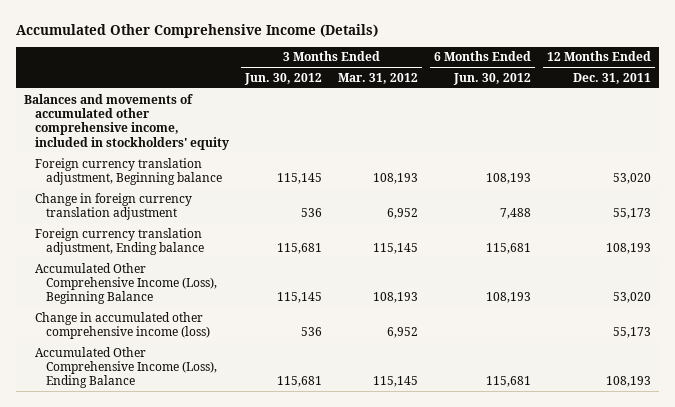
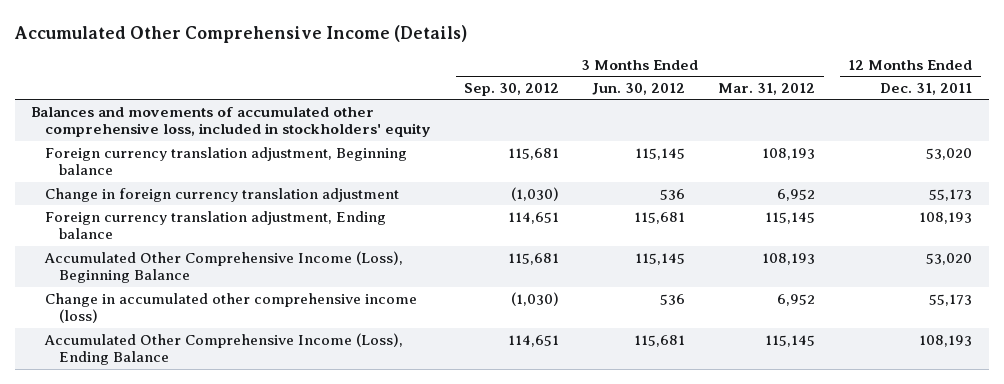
- | 3 Months Ended Jun. 30, 2012 | 3 Months Ended Mar. 31, 2012 | 6 Months Ended Jun. 30, 2012 | 12 Months Ended Dec. 31, 2011
+ | 3 Months Ended Sep. 30, 2012 | 3 Months Ended Jun. 30, 2012 | 3 Months Ended Mar. 31, 2012 | 12 Months Ended Dec. 31, 2011
- Balances and movements of accumulated other comprehensive income, included in stockholders' equity
+ Balances and movements of accumulated other comprehensive loss, included in stockholders' equity

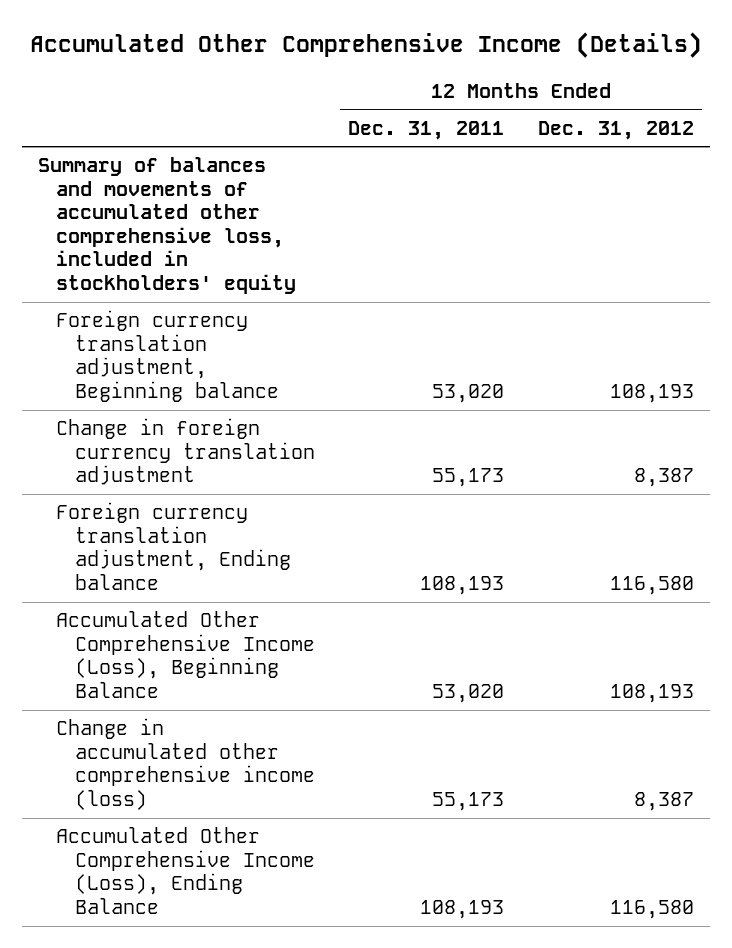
- | 3 Months Ended Sep. 30, 2012 | 3 Months Ended Jun. 30, 2012 | 3 Months Ended Mar. 31, 2012 | 12 Months Ended Dec. 31, 2011
+ | 12 Months Ended Dec. 31, 2011 | 12 Months Ended Dec. 31, 2012
- Balances and movements of accumulated other comprehensive loss, included in stockholders' equity
+ Summary of balances and movements of accumulated other comprehensive loss, included in stockholders' equity

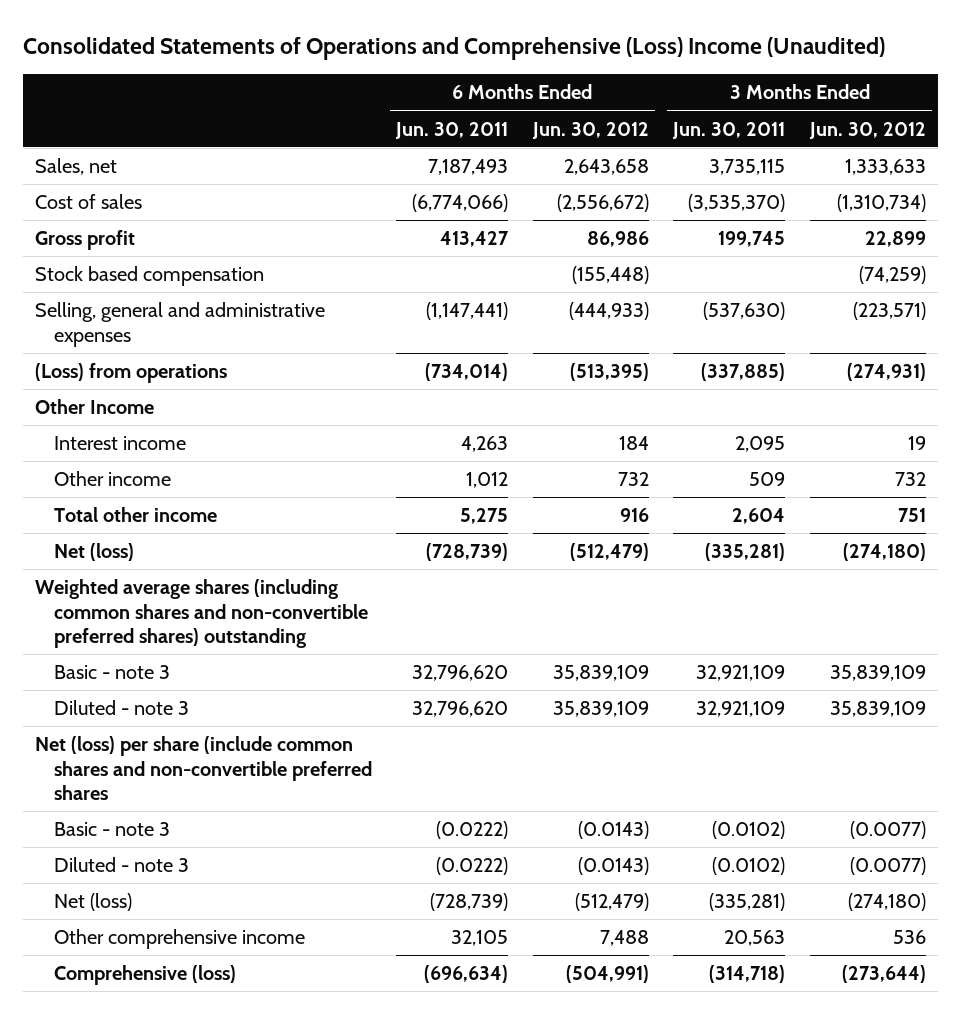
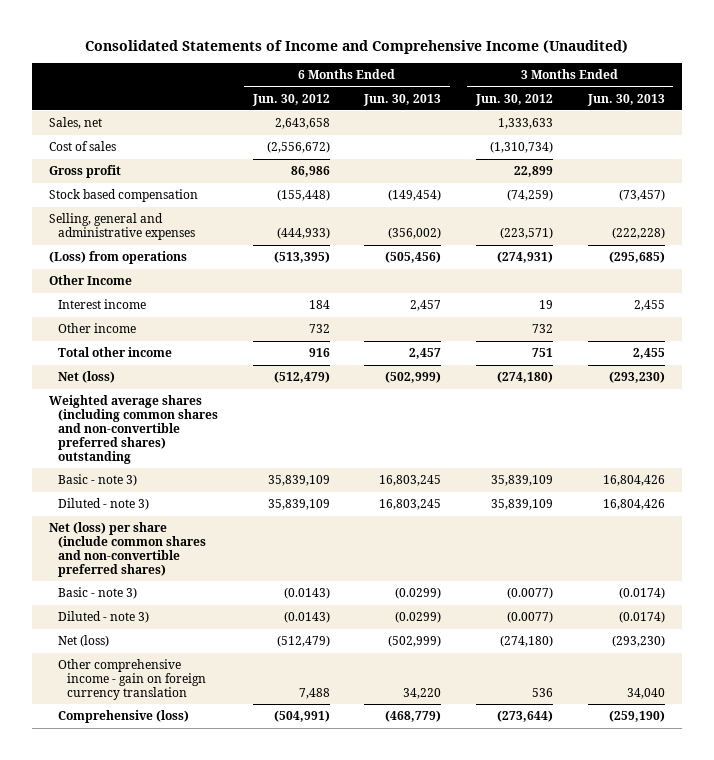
- Consolidated Statements of Operations and Comprehensive (Loss) Income (Unaudited)
+ Consolidated Statements of Income and Comprehensive Income (Unaudited)
- | 6 Months Ended Jun. 30, 2011 | 6 Months Ended Jun. 30, 2012 | 3 Months Ended Jun. 30, 2011 | 3 Months Ended Jun. 30, 2012
+ | 6 Months Ended Jun. 30, 2012 | 6 Months Ended Jun. 30, 2013 | 3 Months Ended Jun. 30, 2012 | 3 Months Ended Jun. 30, 2013
- Basic - note 3 | 32,796,620 | 35,839,109 | 32,921,109 | 35,839,109
- Diluted - note 3 | 32,796,620 | 35,839,109 | 32,921,109 | 35,839,109
- Net (loss) per share (include common shares and non-convertible preferred shares
- Basic - note 3 | (0.0222) | (0.0143) | (0.0102) | (0.0077)
- Diluted - note 3 | (0.0222) | (0.0143) | (0.0102) | (0.0077)
+ Basic - note 3) | 35,839,109 | 16,803,245 | 35,839,109 | 16,804,426
+ Diluted - note 3) | 35,839,109 | 16,803,245 | 35,839,109 | 16,804,426
+ Net (loss) per share (include common shares and non-convertible preferred shares)
+ Basic - note 3) | (0.0143) | (0.0299) | (0.0077) | (0.0174)
+ Diluted - note 3) | (0.0143) | (0.0299) | (0.0077) | (0.0174)
- Other comprehensive income | 32,105 | 7,488 | 20,563 | 536
+ Other comprehensive income - gain on foreign currency translation | 7,488 | 34,220 | 536 | 34,040

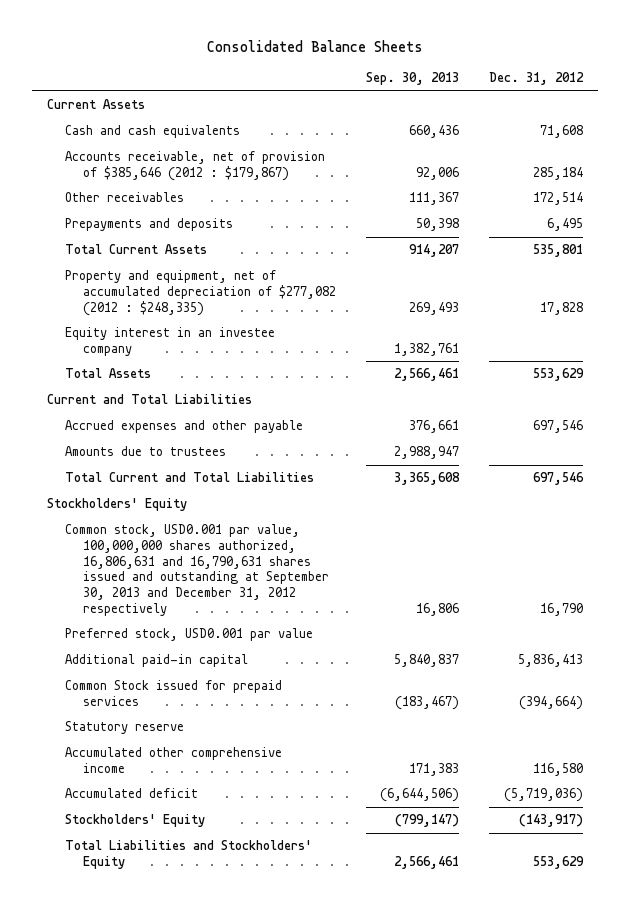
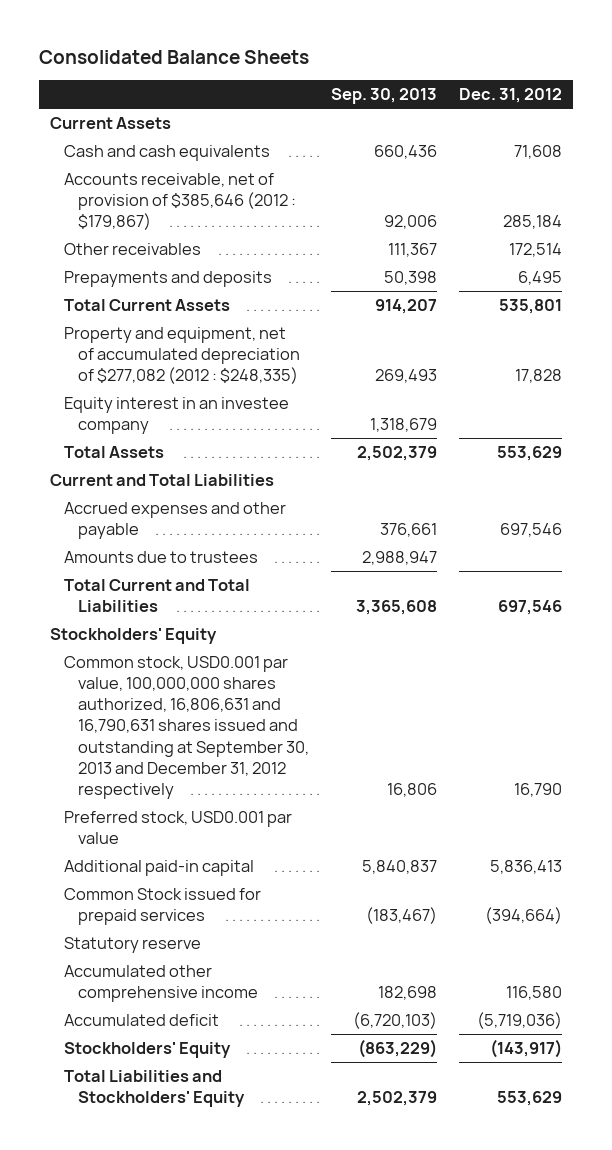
- Equity interest in an investee company | 1,382,761 |
- Total Assets | 2,566,461 | 553,629
+ Equity interest in an investee company | 1,318,679 |
+ Total Assets | 2,502,379 | 553,629
- Accumulated other comprehensive income | 171,383 | 116,580
- Accumulated deficit | (6,644,506) | (5,719,036)
- Stockholders' Equity | (799,147) | (143,917)
- Total Liabilities and Stockholders' Equity | 2,566,461 | 553,629
+ Accumulated other comprehensive income | 182,698 | 116,580
+ Accumulated deficit | (6,720,103) | (5,719,036)
+ Stockholders' Equity | (863,229) | (143,917)
+ Total Liabilities and Stockholders' Equity | 2,502,379 | 553,629

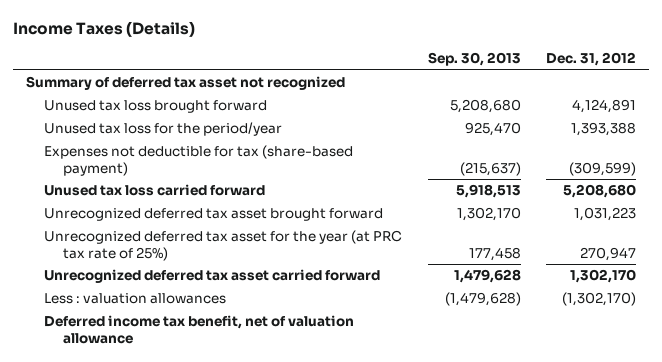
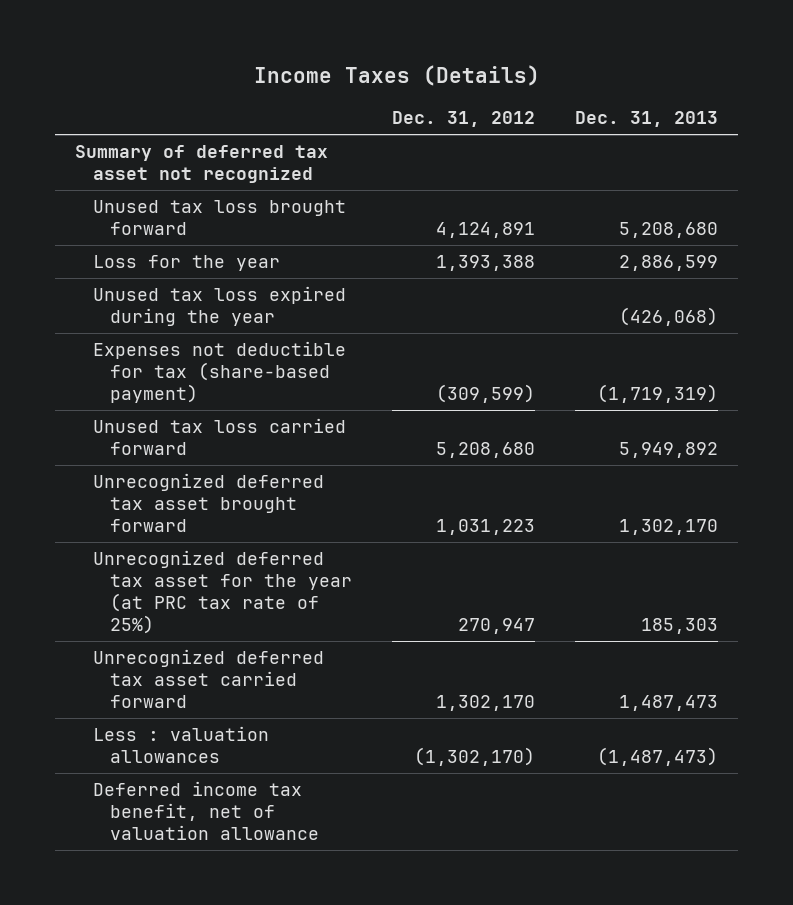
- | Sep. 30, 2013 | Dec. 31, 2012
+ | Dec. 31, 2012 | Dec. 31, 2013
- Unused tax loss for the period/year | 925,470 | 1,393,388
+ Loss for the year | 1,393,388 | 2,886,599
+ Unused tax loss expired during the year | | (426,068)

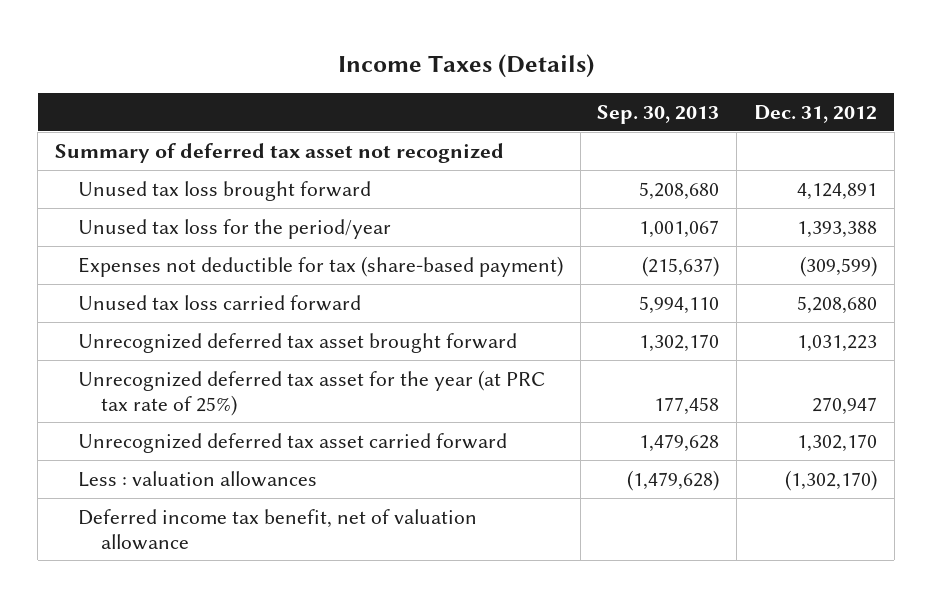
- | Dec. 31, 2012 | Dec. 31, 2013
+ | Sep. 30, 2013 | Dec. 31, 2012
- Loss for the year | 1,393,388 | 2,886,599
- Unused tax loss expired during the year | | (426,068)
+ Unused tax loss for the period/year | 1,001,067 | 1,393,388

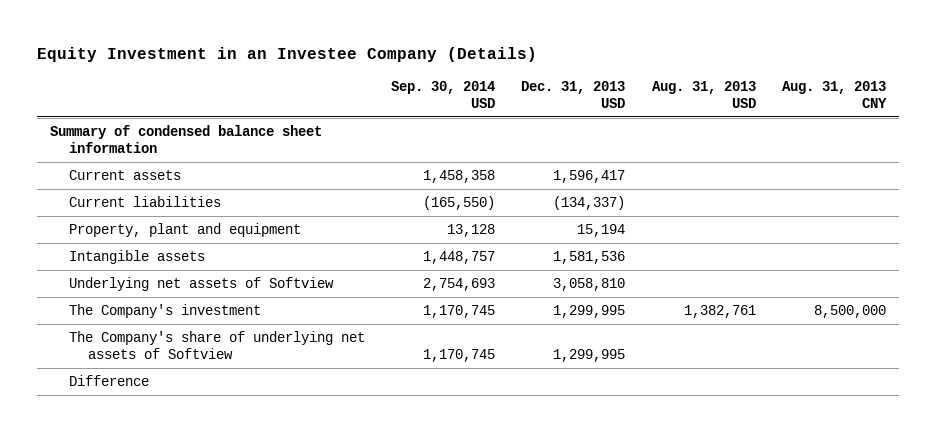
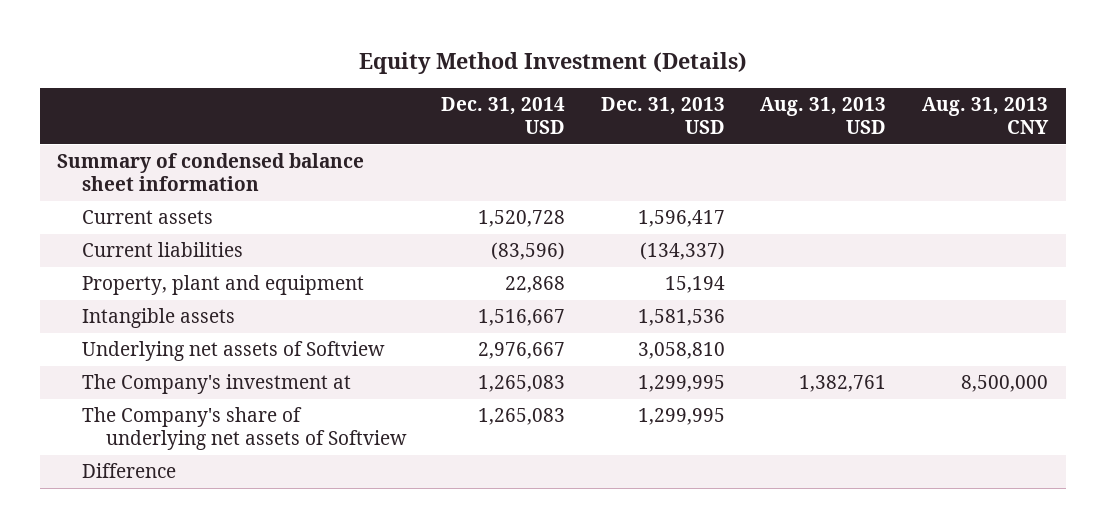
- Equity Investment in an Investee Company (Details)
+ Equity Method Investment (Details)
- | Sep. 30, 2014 USD | Dec. 31, 2013 USD | Aug. 31, 2013 USD | Aug. 31, 2013 CNY
+ | Dec. 31, 2014 USD | Dec. 31, 2013 USD | Aug. 31, 2013 USD | Aug. 31, 2013 CNY
- The Company's investment | 1,170,745 | 1,299,995 | 1,382,761 | 8,500,000
+ The Company's investment at | 1,265,083 | 1,299,995 | 1,382,761 | 8,500,000

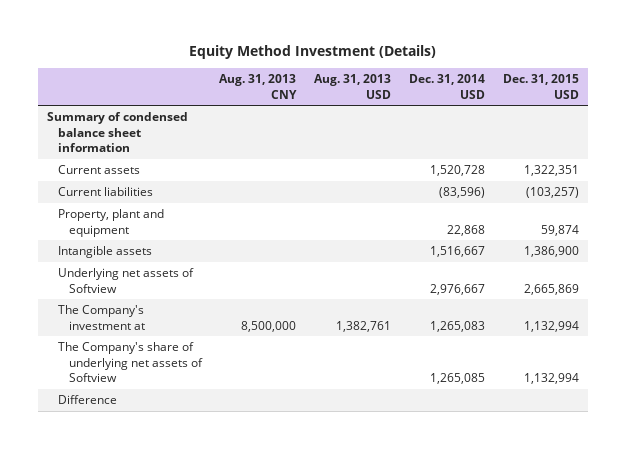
- | Dec. 31, 2014 USD | Dec. 31, 2013 USD | Aug. 31, 2013 USD | Aug. 31, 2013 CNY
+ | Aug. 31, 2013 CNY | Aug. 31, 2013 USD | Dec. 31, 2014 USD | Dec. 31, 2015 USD
- The Company's share of underlying net assets of Softview | 1,265,083 | 1,299,995 | |
+ The Company's share of underlying net assets of Softview | | | 1,265,085 | 1,132,994

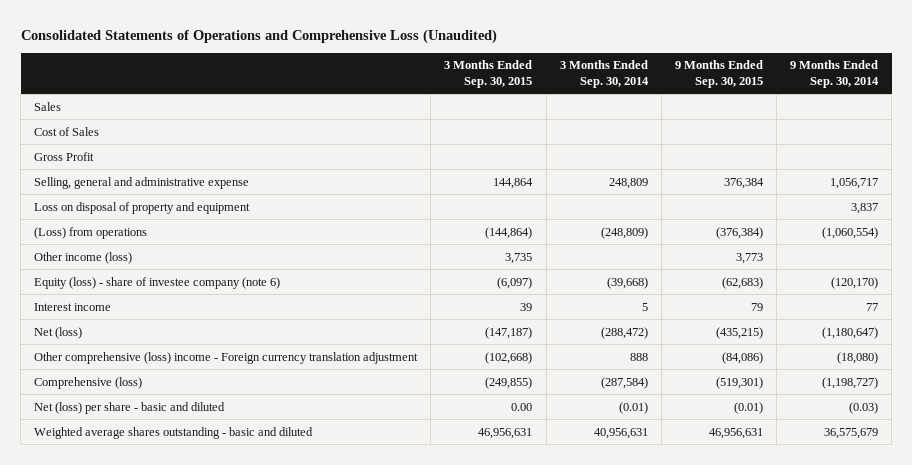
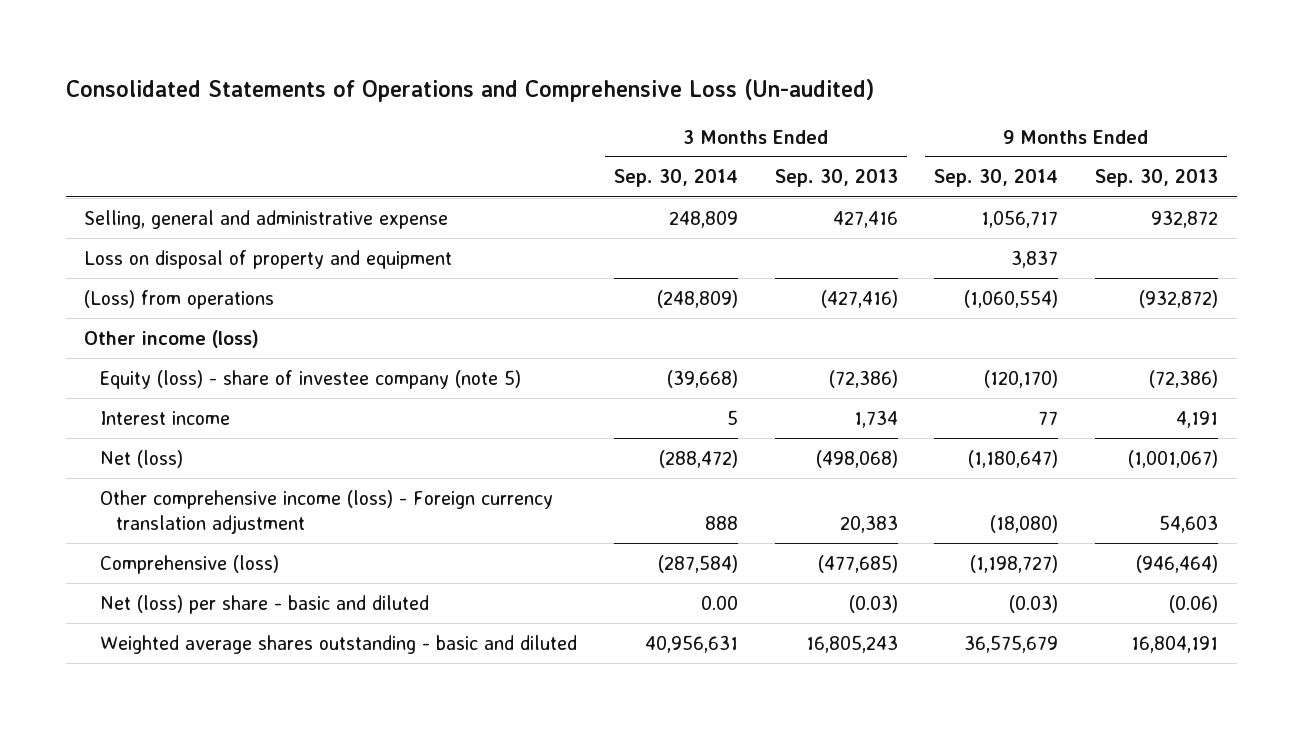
- Consolidated Statements of Operations and Comprehensive Loss (Unaudited)
+ Consolidated Statements of Operations and Comprehensive Loss (Un-audited)
- | 3 Months Ended Sep. 30, 2015 | 3 Months Ended Sep. 30, 2014 | 9 Months Ended Sep. 30, 2015 | 9 Months Ended Sep. 30, 2014
+ | 3 Months Ended Sep. 30, 2014 | 3 Months Ended Sep. 30, 2013 | 9 Months Ended Sep. 30, 2014 | 9 Months Ended Sep. 30, 2013
- Sales
- Cost of Sales
- Gross Profit
- Equity (loss) - share of investee company (note 6) | (6,097) | (39,668) | (62,683) | (120,170)
+ Equity (loss) - share of investee company (note 5) | (39,668) | (72,386) | (120,170) | (72,386)
- Other comprehensive (loss) income - Foreign currency translation adjustment | (102,668) | 888 | (84,086) | (18,080)
+ Other comprehensive income (loss) - Foreign currency translation adjustment | 888 | 20,383 | (18,080) | 54,603
- Net (loss) per share - basic and diluted | 0.00 | (0.01) | (0.01) | (0.03)
+ Net (loss) per share - basic and diluted | 0.00 | (0.03) | (0.03) | (0.06)

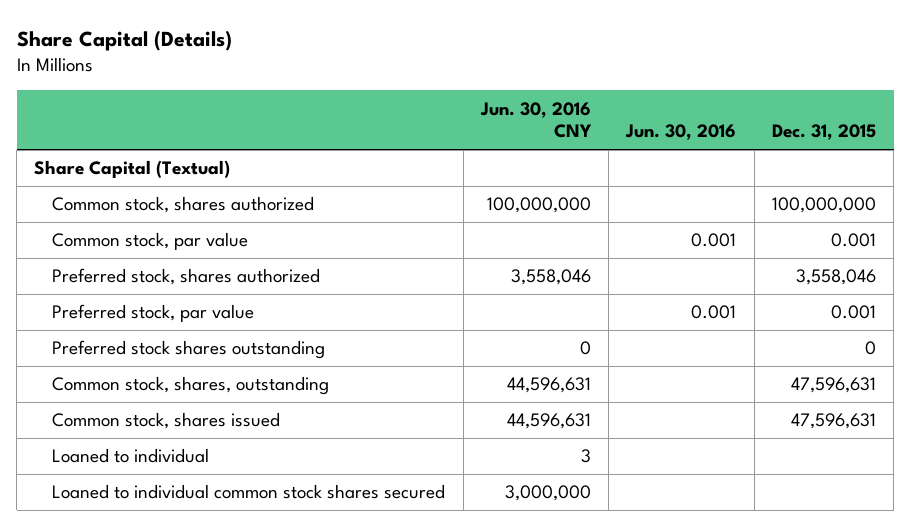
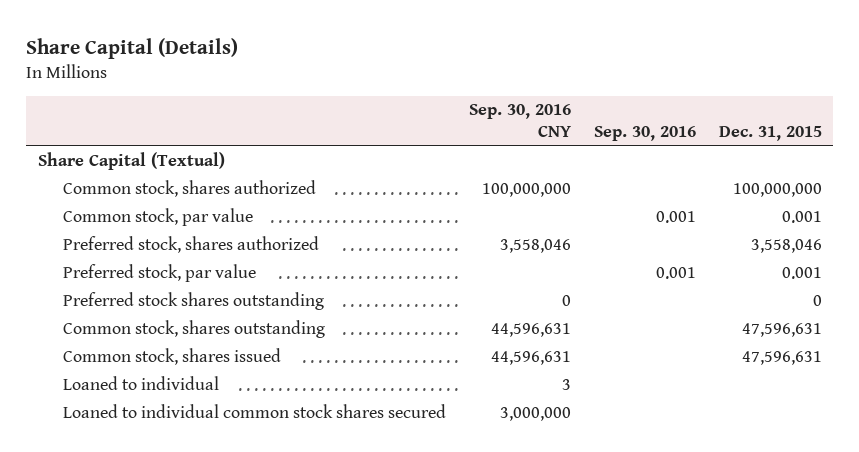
- | Jun. 30, 2016 CNY | Jun. 30, 2016 | Dec. 31, 2015
+ | Sep. 30, 2016 CNY | Sep. 30, 2016 | Dec. 31, 2015
- Common stock, shares, outstanding | 44,596,631 | | 47,596,631
+ Common stock, shares outstanding | 44,596,631 | | 47,596,631

